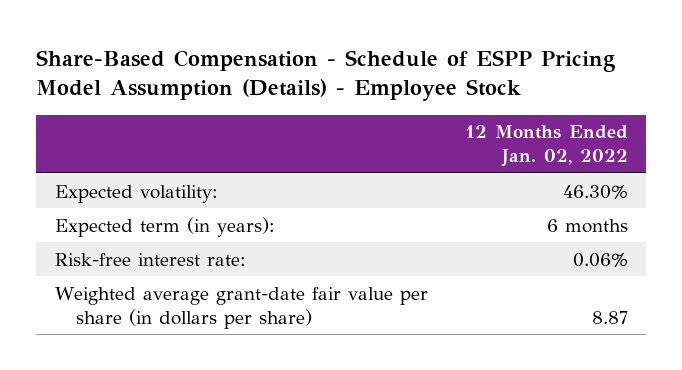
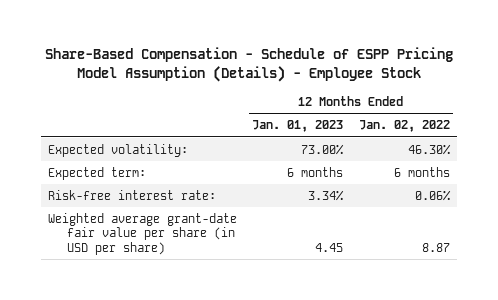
- | 12 Months Ended Jan. 02, 2022
+ | 12 Months Ended Jan. 01, 2023 | 12 Months Ended Jan. 02, 2022
- Expected term (in years): | 6 months
+ Expected term: | 6 months | 6 months
- Weighted average grant-date fair value per share (in dollars per share) | 8.87
+ Weighted average grant-date fair value per share (in USD per share) | 4.45 | 8.87

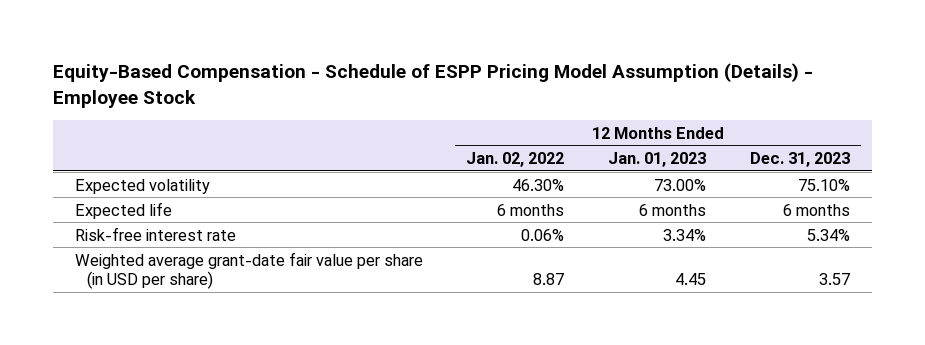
- Share-Based Compensation - Schedule of ESPP Pricing Model Assumption (Details) - Employee Stock
+ Equity-Based Compensation - Schedule of ESPP Pricing Model Assumption (Details) - Employee Stock
- | 12 Months Ended Jan. 01, 2023 | 12 Months Ended Jan. 02, 2022
+ | 12 Months Ended Jan. 02, 2022 | 12 Months Ended Jan. 01, 2023 | 12 Months Ended Dec. 31, 2023
- Expected volatility: | 73.00% | 46.30%
- Expected term: | 6 months | 6 months
- Risk-free interest rate: | 3.34% | 0.06%
+ Expected volatility | 46.30% | 73.00% | 75.10%
+ Expected life | 6 months | 6 months | 6 months
+ Risk-free interest rate | 0.06% | 3.34% | 5.34%

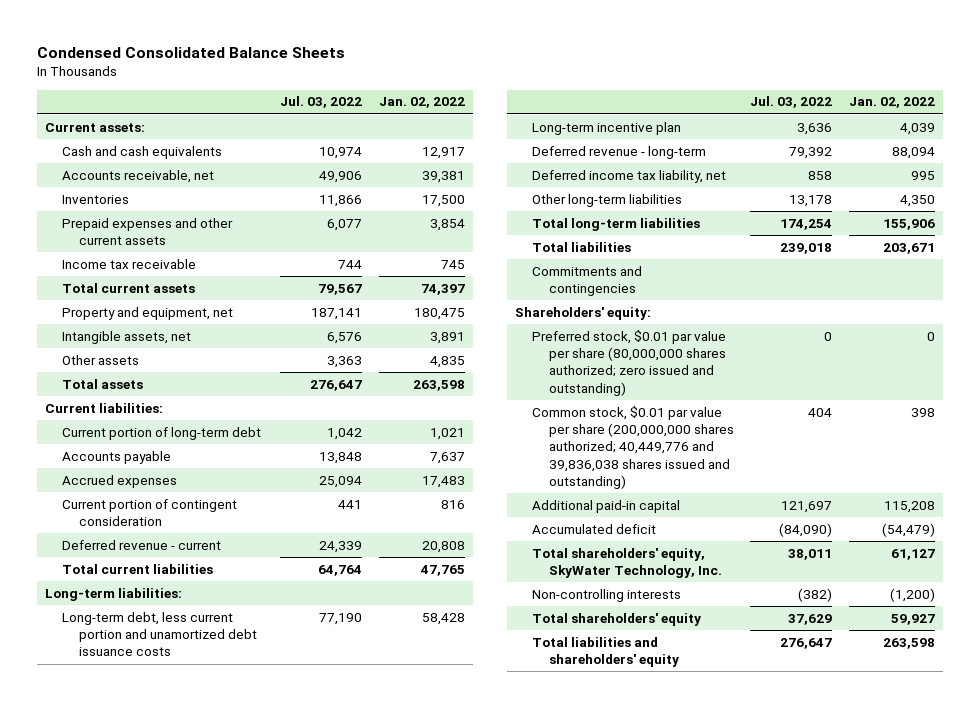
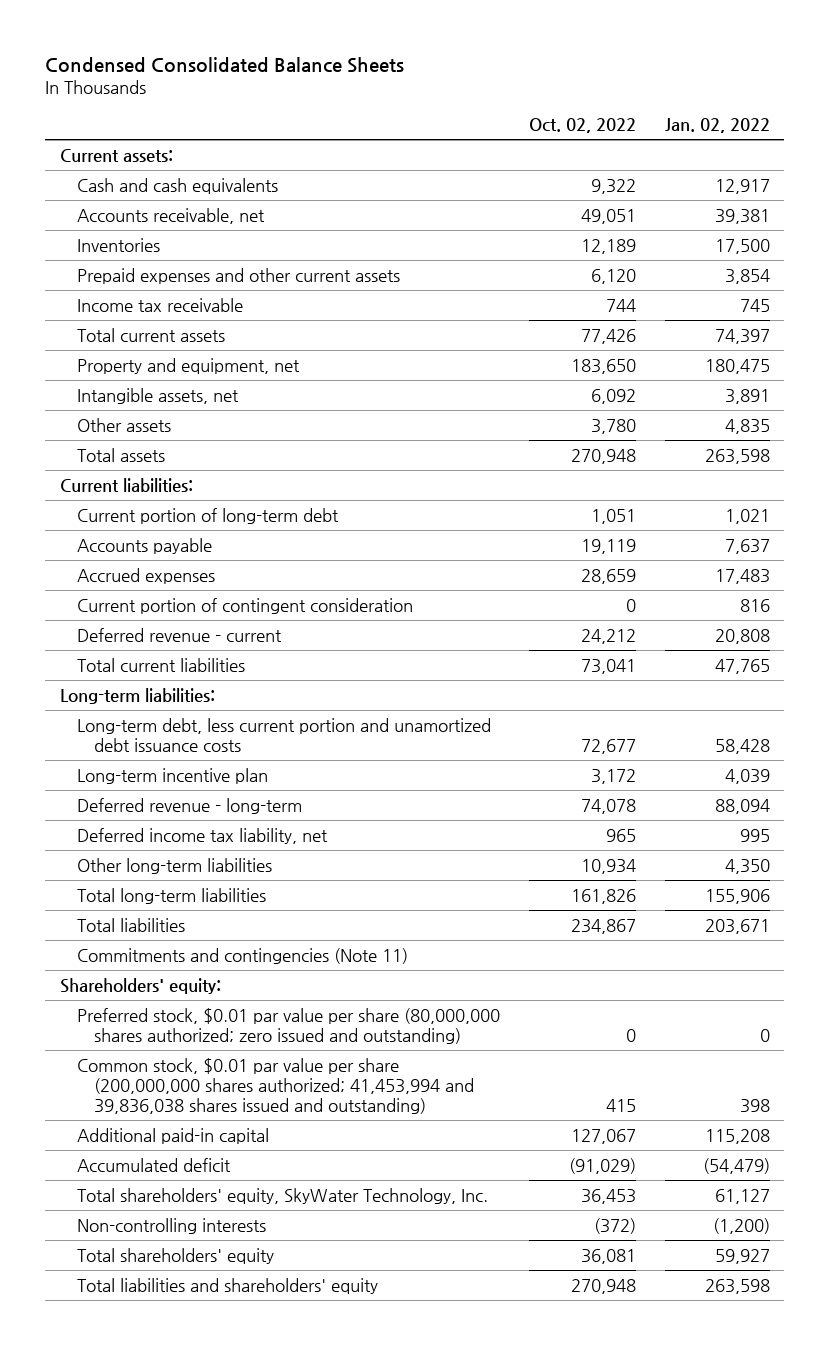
- | Jul. 03, 2022 | Jan. 02, 2022
+ | Oct. 02, 2022 | Jan. 02, 2022
- Commitments and contingencies
+ Commitments and contingencies (Note 11)
- Common stock, $0.01 par value per share (200,000,000 shares authorized; 40,449,776 and 39,836,038 shares issued and outstanding) | 404 | 398
+ Common stock, $0.01 par value per share (200,000,000 shares authorized; 41,453,994 and 39,836,038 shares issued and outstanding) | 415 | 398

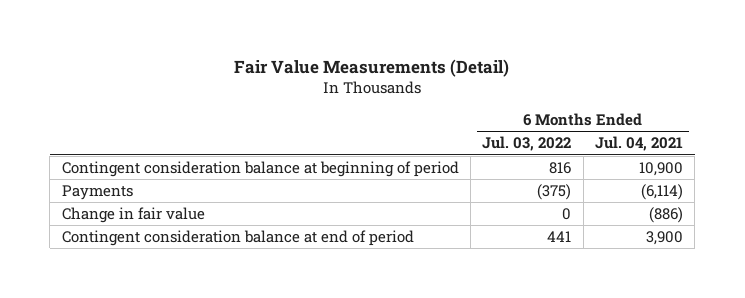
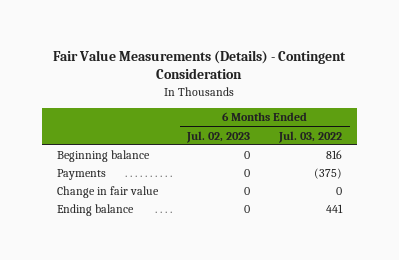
- Fair Value Measurements (Detail)
+ Fair Value Measurements (Details) - Contingent Consideration
- | 6 Months Ended Jul. 03, 2022 | 6 Months Ended Jul. 04, 2021
+ | 6 Months Ended Jul. 02, 2023 | 6 Months Ended Jul. 03, 2022
- Contingent consideration balance at beginning of period | 816 | 10,900
+ Beginning balance | 0 | 816
- Contingent consideration balance at end of period | 441 | 3,900
+ Ending balance | 0 | 441

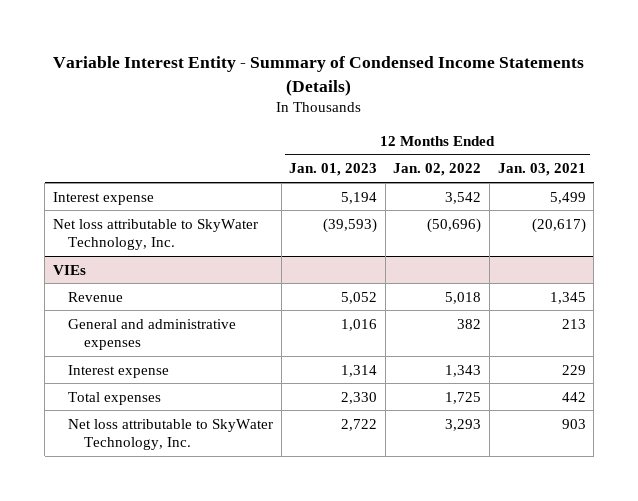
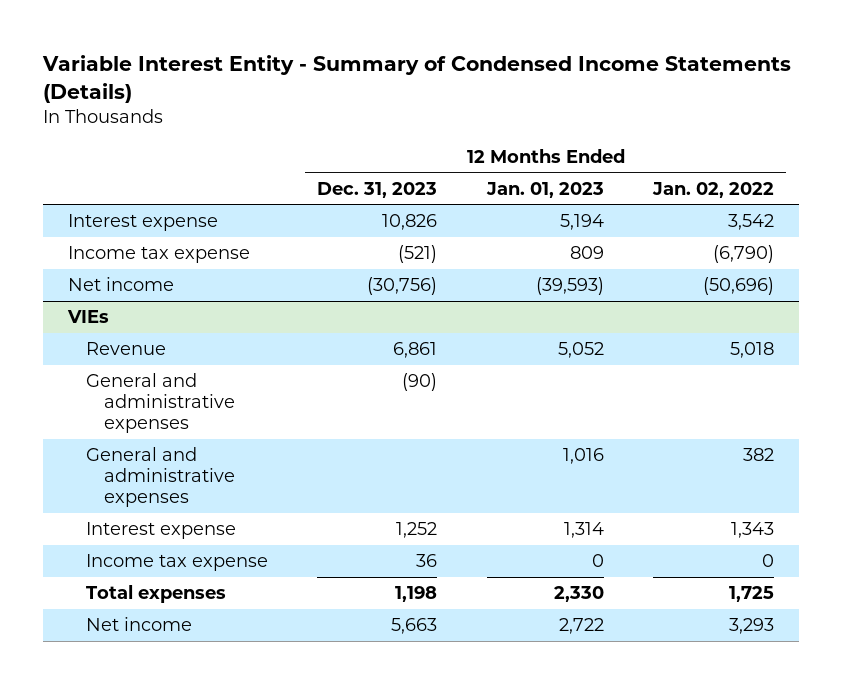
- | 12 Months Ended Jan. 01, 2023 | 12 Months Ended Jan. 02, 2022 | 12 Months Ended Jan. 03, 2021
+ | 12 Months Ended Dec. 31, 2023 | 12 Months Ended Jan. 01, 2023 | 12 Months Ended Jan. 02, 2022
- Net loss attributable to SkyWater Technology, Inc. | (39,593) | (50,696) | (20,617)
+ Income tax expense | (521) | 809 | (6,790)
+ Net income | (30,756) | (39,593) | (50,696)
@ VIEs
+ General and administrative expenses | (90) | |
+ Income tax expense | 36 | 0 | 0
- Net loss attributable to SkyWater Technology, Inc. | 2,722 | 3,293 | 903
+ Net income | 5,663 | 2,722 | 3,293

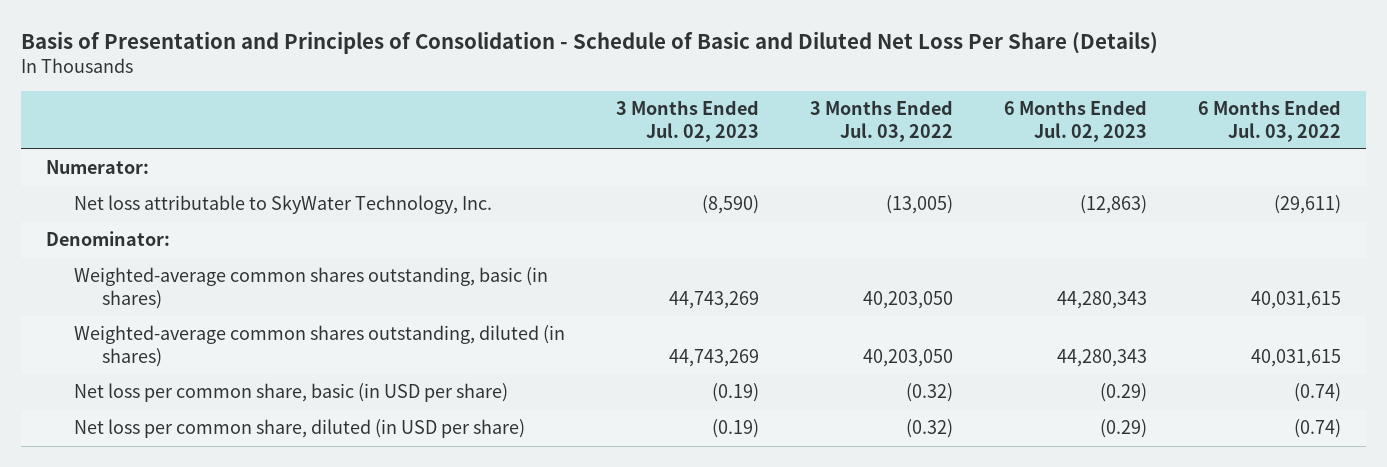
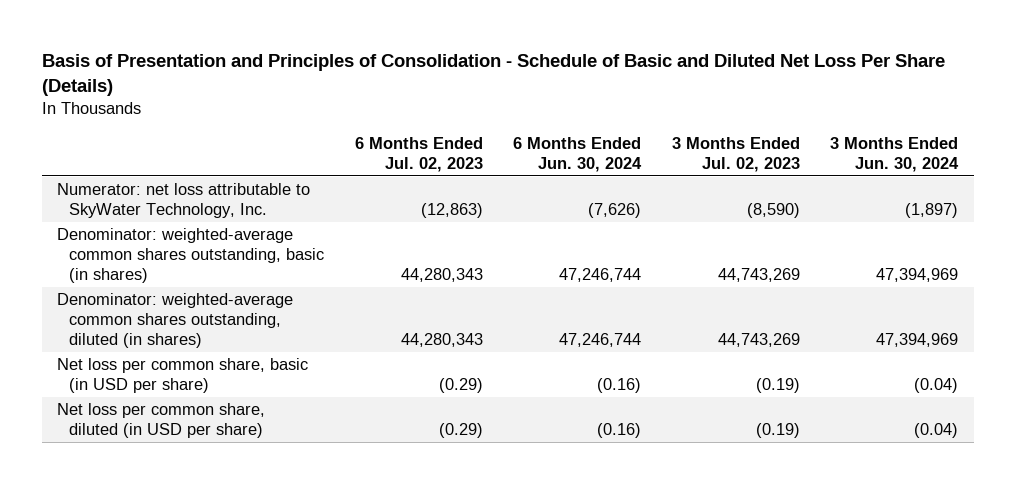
- | 3 Months Ended Jul. 02, 2023 | 3 Months Ended Jul. 03, 2022 | 6 Months Ended Jul. 02, 2023 | 6 Months Ended Jul. 03, 2022
+ | 6 Months Ended Jul. 02, 2023 | 6 Months Ended Jun. 30, 2024 | 3 Months Ended Jul. 02, 2023 | 3 Months Ended Jun. 30, 2024
- Numerator:
- Net loss attributable to SkyWater Technology, Inc. | (8,590) | (13,005) | (12,863) | (29,611)
- Denominator:
- Weighted-average common shares outstanding, basic (in shares) | 44,743,269 | 40,203,050 | 44,280,343 | 40,031,615
- Weighted-average common shares outstanding, diluted (in shares) | 44,743,269 | 40,203,050 | 44,280,343 | 40,031,615
+ Numerator: net loss attributable to SkyWater Technology, Inc. | (12,863) | (7,626) | (8,590) | (1,897)
+ Denominator: weighted-average common shares outstanding, basic (in shares) | 44,280,343 | 47,246,744 | 44,743,269 | 47,394,969
+ Denominator: weighted-average common shares outstanding, diluted (in shares) | 44,280,343 | 47,246,744 | 44,743,269 | 47,394,969

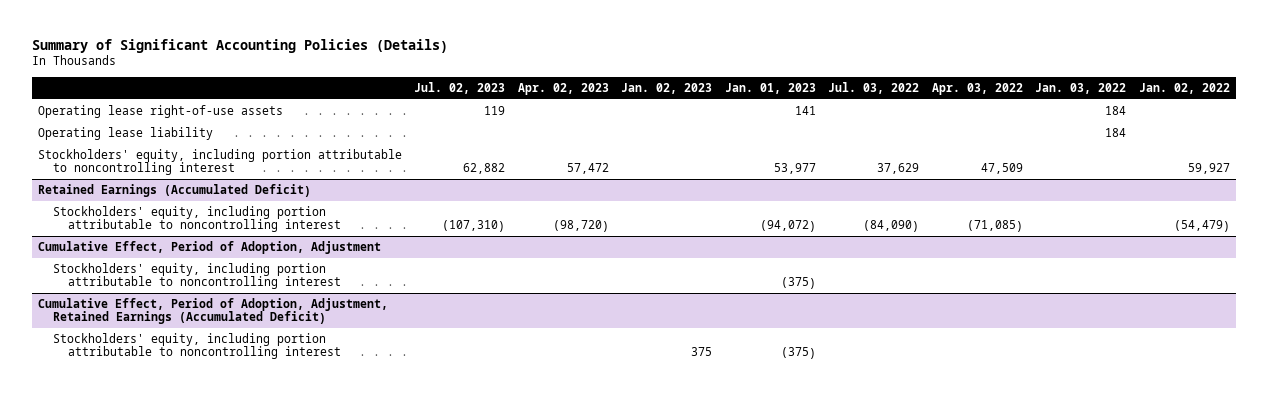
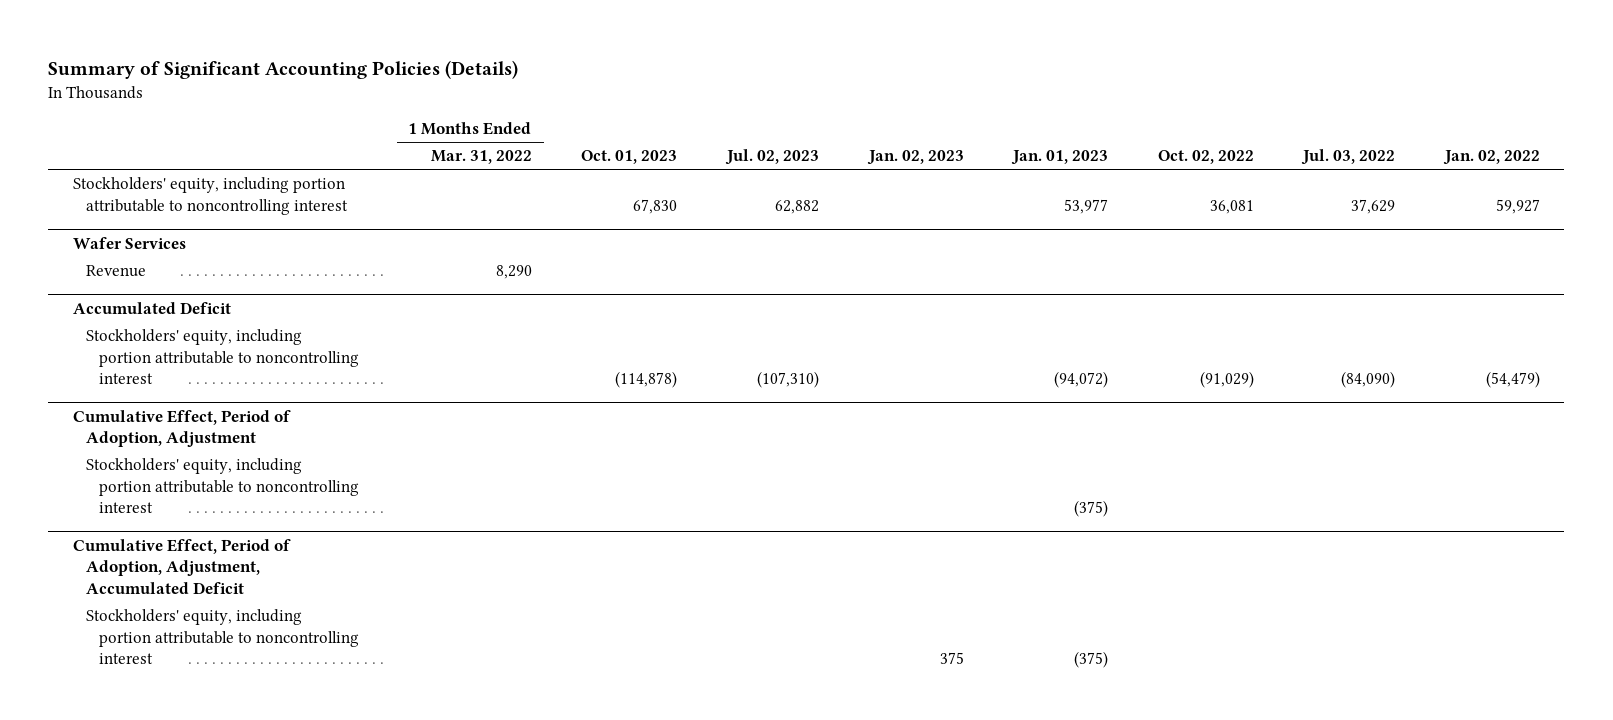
- | Jul. 02, 2023 | Apr. 02, 2023 | Jan. 02, 2023 | Jan. 01, 2023 | Jul. 03, 2022 | Apr. 03, 2022 | Jan. 03, 2022 | Jan. 02, 2022
+ | 1 Months Ended Mar. 31, 2022 | Oct. 01, 2023 | Jul. 02, 2023 | Jan. 02, 2023 | Jan. 01, 2023 | Oct. 02, 2022 | Jul. 03, 2022 | Jan. 02, 2022
- Operating lease right-of-use assets | 119 | | | 141 | | | 184 |
- Operating lease liability | | | | | | | 184 |
- Retained Earnings (Accumulated Deficit)
+ Wafer Services
+ Revenue | 8,290 | | | | | | |
+ Accumulated Deficit
- Cumulative Effect, Period of Adoption, Adjustment, Retained Earnings (Accumulated Deficit)
+ Cumulative Effect, Period of Adoption, Adjustment, Accumulated Deficit

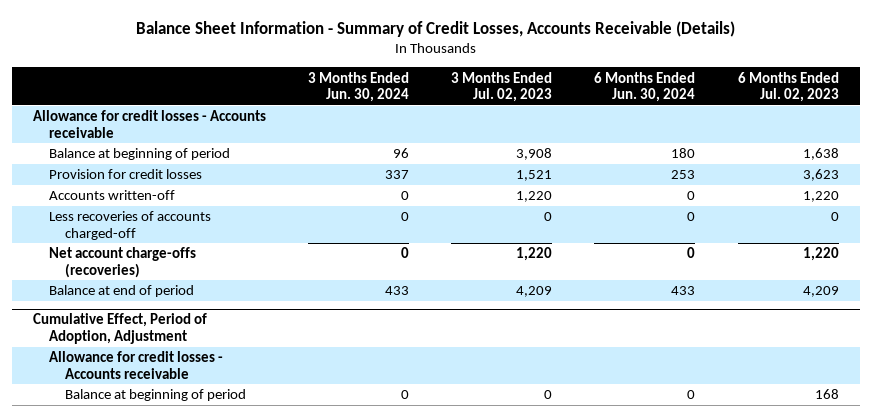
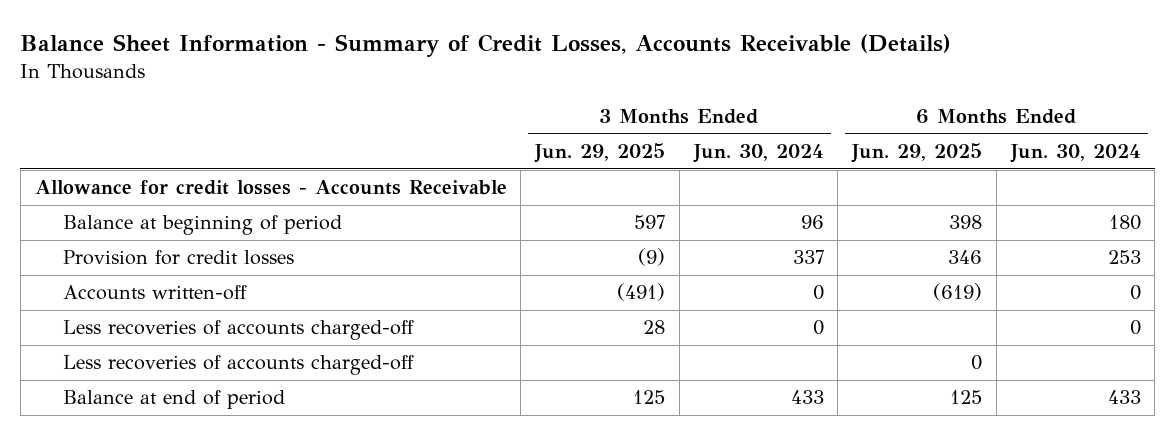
- | 3 Months Ended Jun. 30, 2024 | 3 Months Ended Jul. 02, 2023 | 6 Months Ended Jun. 30, 2024 | 6 Months Ended Jul. 02, 2023
+ | 3 Months Ended Jun. 29, 2025 | 3 Months Ended Jun. 30, 2024 | 6 Months Ended Jun. 29, 2025 | 6 Months Ended Jun. 30, 2024
- Allowance for credit losses - Accounts receivable
+ Allowance for credit losses - Accounts Receivable
- Net account charge-offs (recoveries) | 0 | 1,220 | 0 | 1,220
+ Less recoveries of accounts charged-off | | | 0 |
- Cumulative Effect, Period of Adoption, Adjustment
- Allowance for credit losses - Accounts receivable
- Balance at beginning of period | 0 | 0 | 0 | 168

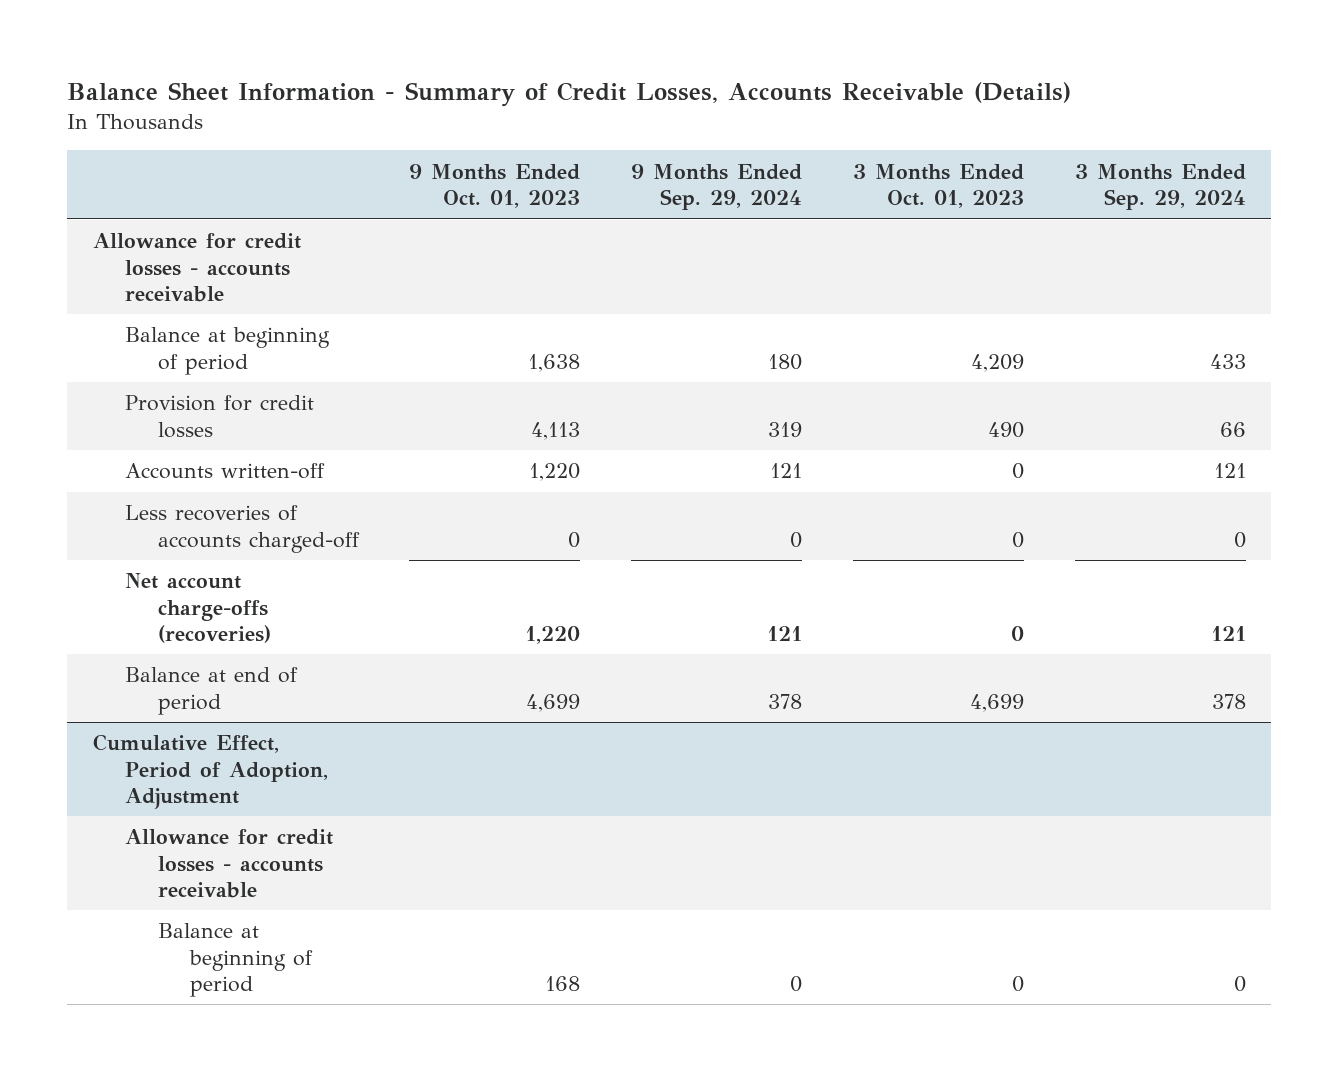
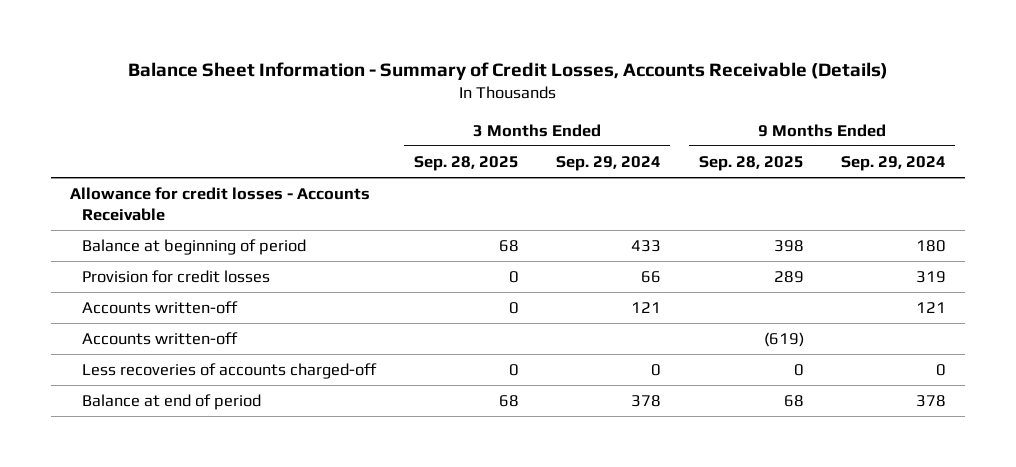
- | 9 Months Ended Oct. 01, 2023 | 9 Months Ended Sep. 29, 2024 | 3 Months Ended Oct. 01, 2023 | 3 Months Ended Sep. 29, 2024
+ | 3 Months Ended Sep. 28, 2025 | 3 Months Ended Sep. 29, 2024 | 9 Months Ended Sep. 28, 2025 | 9 Months Ended Sep. 29, 2024
- Allowance for credit losses - accounts receivable
+ Allowance for credit losses - Accounts Receivable
+ Accounts written-off | | | (619) |
- Net account charge-offs (recoveries) | 1,220 | 121 | 0 | 121
- Cumulative Effect, Period of Adoption, Adjustment
- Allowance for credit losses - accounts receivable
- Balance at beginning of period | 168 | 0 | 0 | 0

